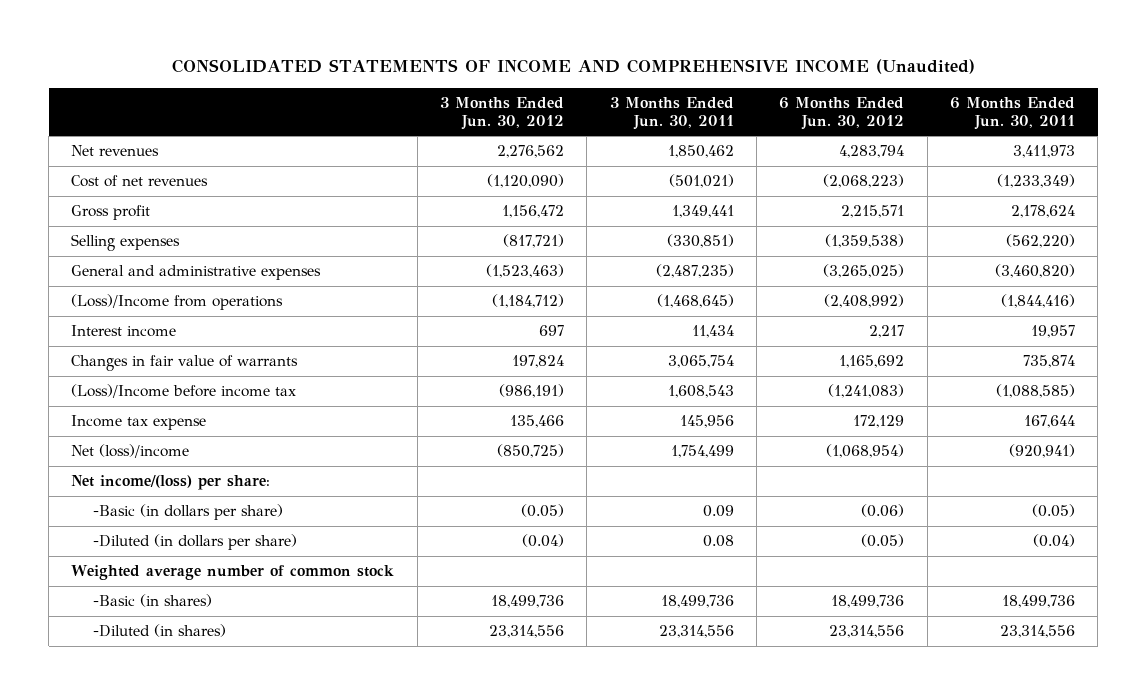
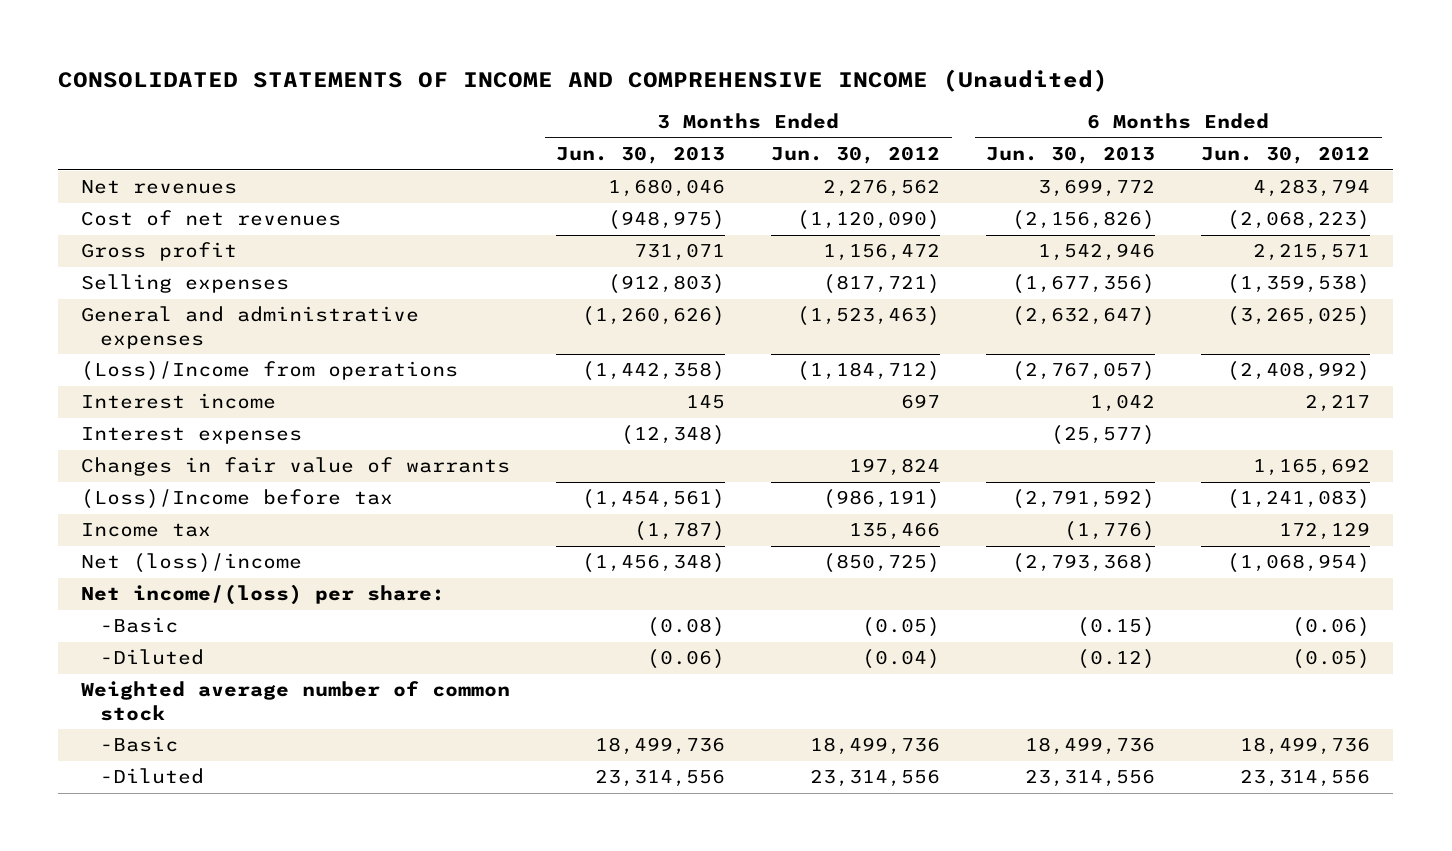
- | 3 Months Ended Jun. 30, 2012 | 3 Months Ended Jun. 30, 2011 | 6 Months Ended Jun. 30, 2012 | 6 Months Ended Jun. 30, 2011
+ | 3 Months Ended Jun. 30, 2013 | 3 Months Ended Jun. 30, 2012 | 6 Months Ended Jun. 30, 2013 | 6 Months Ended Jun. 30, 2012
+ Interest expenses | (12,348) | | (25,577) |
- (Loss)/Income before income tax | (986,191) | 1,608,543 | (1,241,083) | (1,088,585)
- Income tax expense | 135,466 | 145,956 | 172,129 | 167,644
+ (Loss)/Income before tax | (1,454,561) | (986,191) | (2,791,592) | (1,241,083)
+ Income tax | (1,787) | 135,466 | (1,776) | 172,129
- -Basic (in dollars per share) | (0.05) | 0.09 | (0.06) | (0.05)
- -Diluted (in dollars per share) | (0.04) | 0.08 | (0.05) | (0.04)
+ -Basic | (0.08) | (0.05) | (0.15) | (0.06)
+ -Diluted | (0.06) | (0.04) | (0.12) | (0.05)
- -Basic (in shares) | 18,499,736 | 18,499,736 | 18,499,736 | 18,499,736
- -Diluted (in shares) | 23,314,556 | 23,314,556 | 23,314,556 | 23,314,556
+ -Basic | 18,499,736 | 18,499,736 | 18,499,736 | 18,499,736
+ -Diluted | 23,314,556 | 23,314,556 | 23,314,556 | 23,314,556

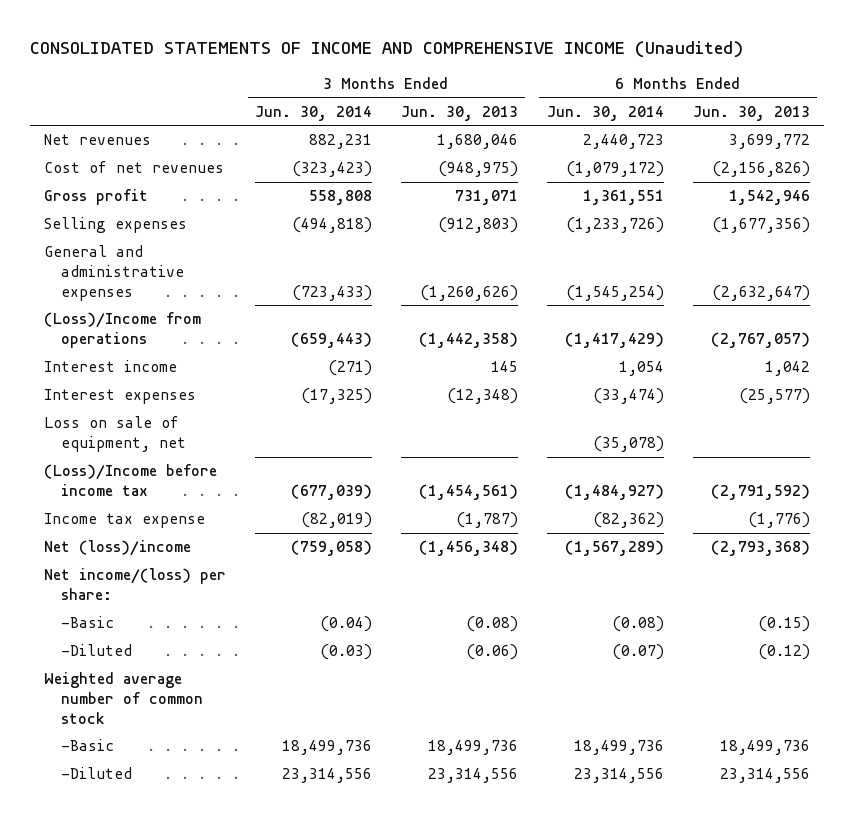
- | 3 Months Ended Jun. 30, 2013 | 3 Months Ended Jun. 30, 2012 | 6 Months Ended Jun. 30, 2013 | 6 Months Ended Jun. 30, 2012
+ | 3 Months Ended Jun. 30, 2014 | 3 Months Ended Jun. 30, 2013 | 6 Months Ended Jun. 30, 2014 | 6 Months Ended Jun. 30, 2013
- Changes in fair value of warrants | | 197,824 | | 1,165,692
- (Loss)/Income before tax | (1,454,561) | (986,191) | (2,791,592) | (1,241,083)
- Income tax | (1,787) | 135,466 | (1,776) | 172,129
+ Loss on sale of equipment, net | | | (35,078) |
+ (Loss)/Income before income tax | (677,039) | (1,454,561) | (1,484,927) | (2,791,592)
+ Income tax expense | (82,019) | (1,787) | (82,362) | (1,776)

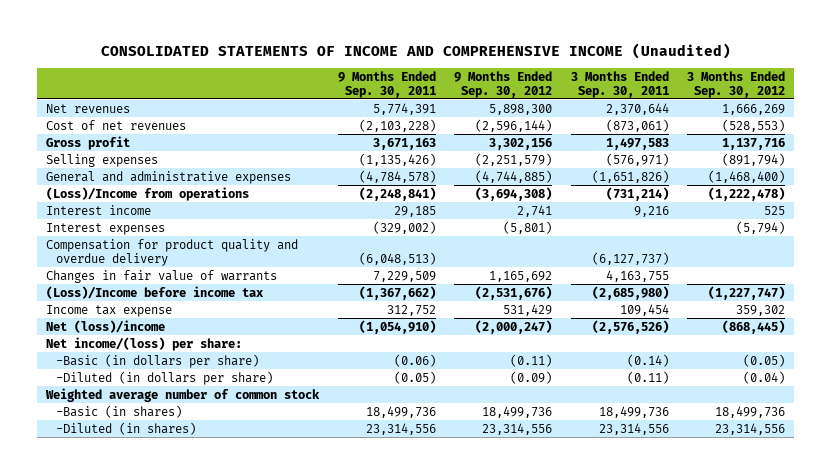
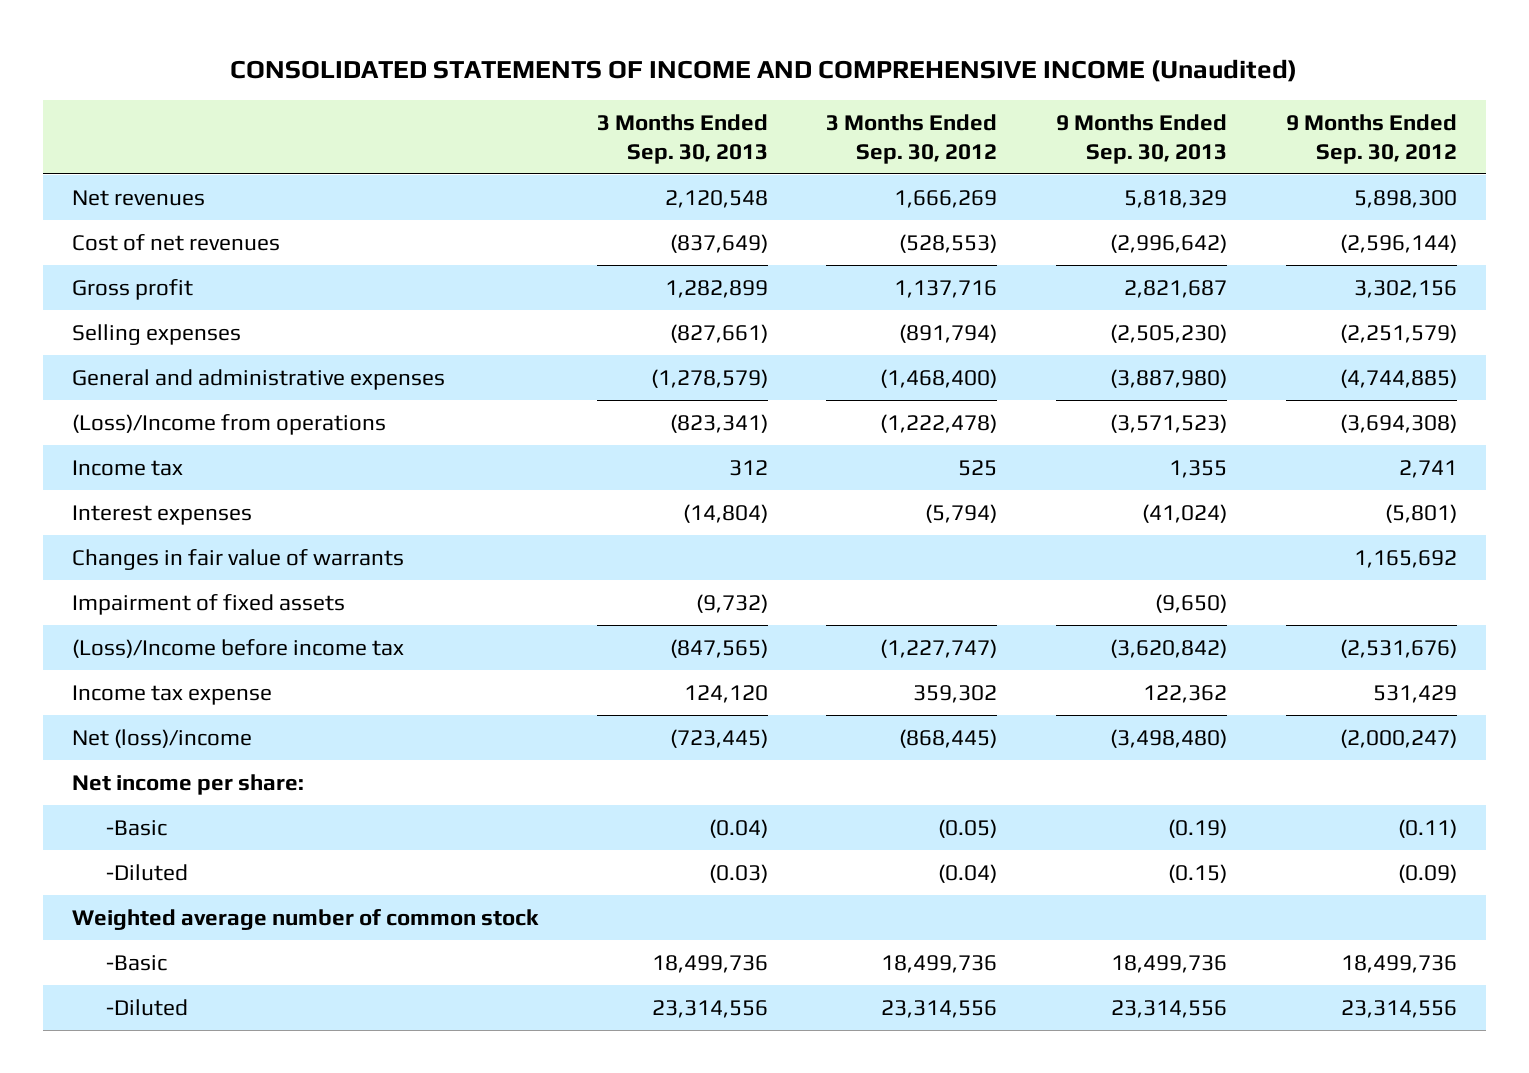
- | 9 Months Ended Sep. 30, 2011 | 9 Months Ended Sep. 30, 2012 | 3 Months Ended Sep. 30, 2011 | 3 Months Ended Sep. 30, 2012
+ | 3 Months Ended Sep. 30, 2013 | 3 Months Ended Sep. 30, 2012 | 9 Months Ended Sep. 30, 2013 | 9 Months Ended Sep. 30, 2012
- Interest income | 29,185 | 2,741 | 9,216 | 525
+ Income tax | 312 | 525 | 1,355 | 2,741
- Compensation for product quality and overdue delivery | (6,048,513) | | (6,127,737) |
+ Impairment of fixed assets | (9,732) | | (9,650) |
- Net income/(loss) per share:
- -Basic (in dollars per share) | (0.06) | (0.11) | (0.14) | (0.05)
- -Diluted (in dollars per share) | (0.05) | (0.09) | (0.11) | (0.04)
+ Net income per share:
+ -Basic | (0.04) | (0.05) | (0.19) | (0.11)
+ -Diluted | (0.03) | (0.04) | (0.15) | (0.09)
- -Basic (in shares) | 18,499,736 | 18,499,736 | 18,499,736 | 18,499,736
- -Diluted (in shares) | 23,314,556 | 23,314,556 | 23,314,556 | 23,314,556
+ -Basic | 18,499,736 | 18,499,736 | 18,499,736 | 18,499,736
+ -Diluted | 23,314,556 | 23,314,556 | 23,314,556 | 23,314,556

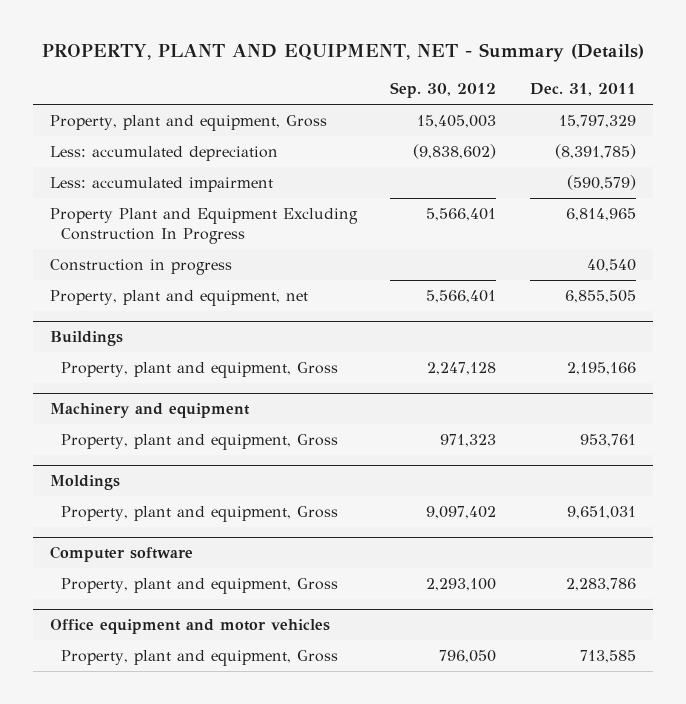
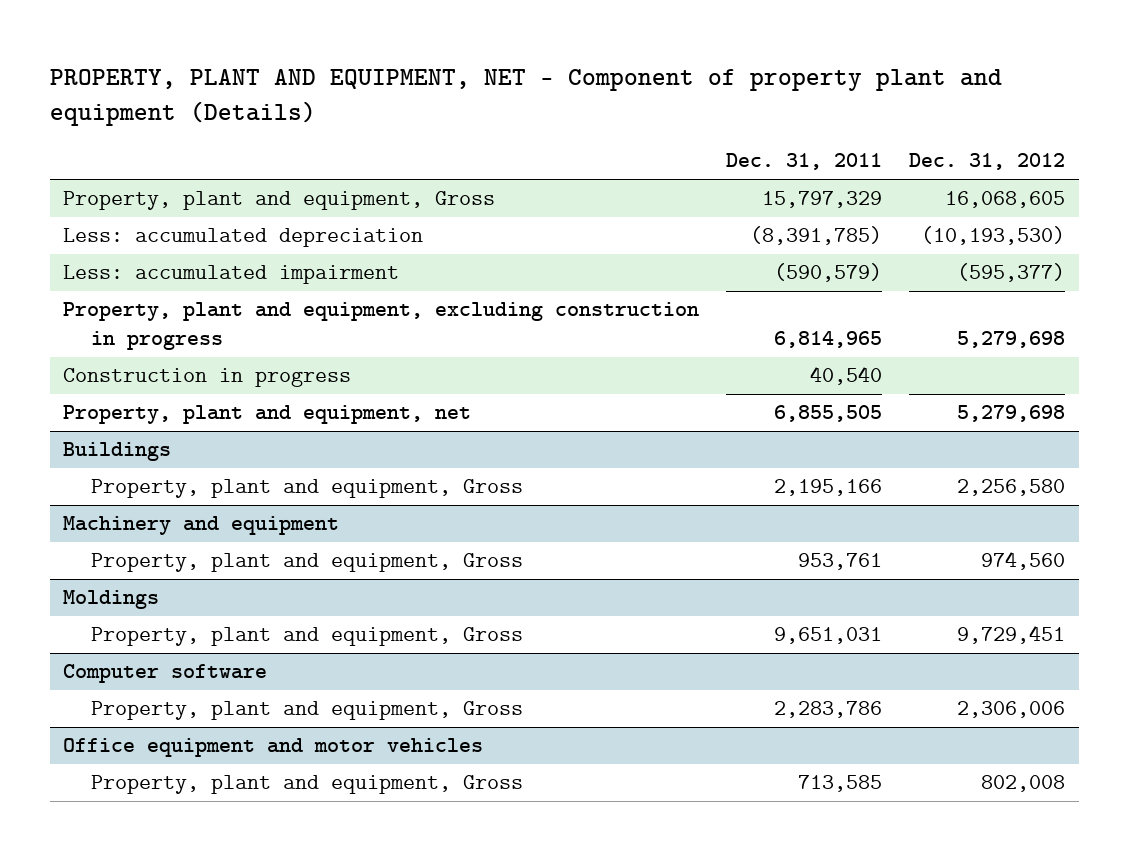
- PROPERTY, PLANT AND EQUIPMENT, NET - Summary (Details)
+ PROPERTY, PLANT AND EQUIPMENT, NET - Component of property plant and equipment (Details)
- | Sep. 30, 2012 | Dec. 31, 2011
+ | Dec. 31, 2011 | Dec. 31, 2012
- Property Plant and Equipment Excluding Construction In Progress | 5,566,401 | 6,814,965
+ Property, plant and equipment, excluding construction in progress | 6,814,965 | 5,279,698

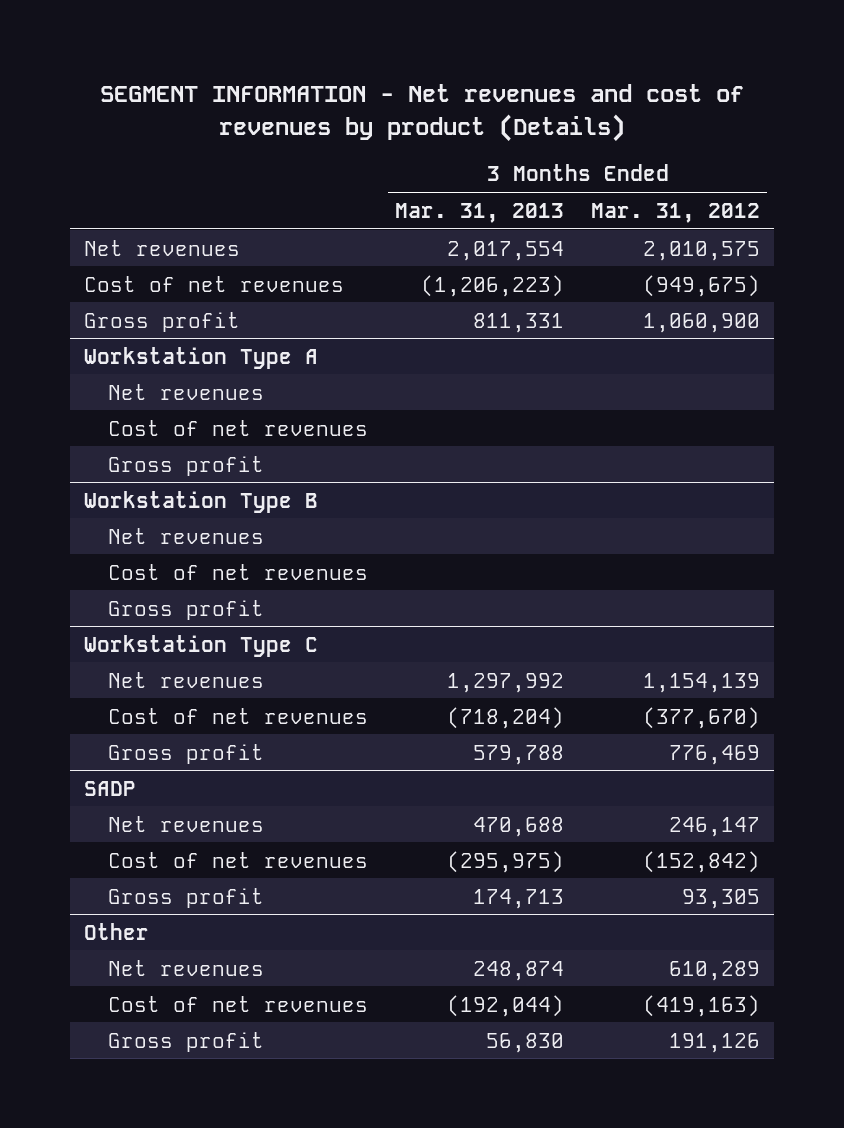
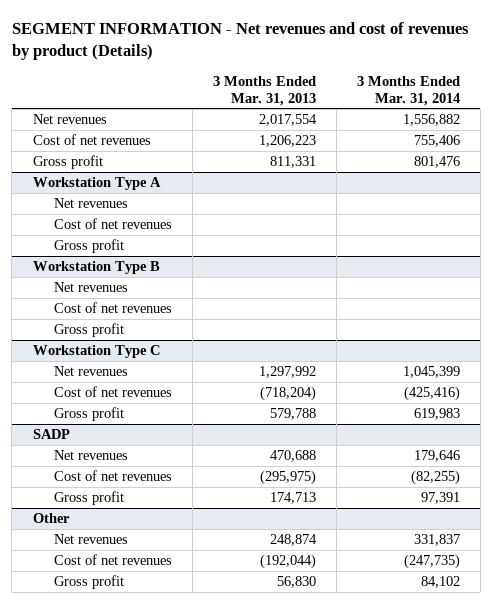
- | 3 Months Ended Mar. 31, 2013 | 3 Months Ended Mar. 31, 2012
+ | 3 Months Ended Mar. 31, 2013 | 3 Months Ended Mar. 31, 2014
- Cost of net revenues | (1,206,223) | (949,675)
+ Cost of net revenues | 1,206,223 | 755,406

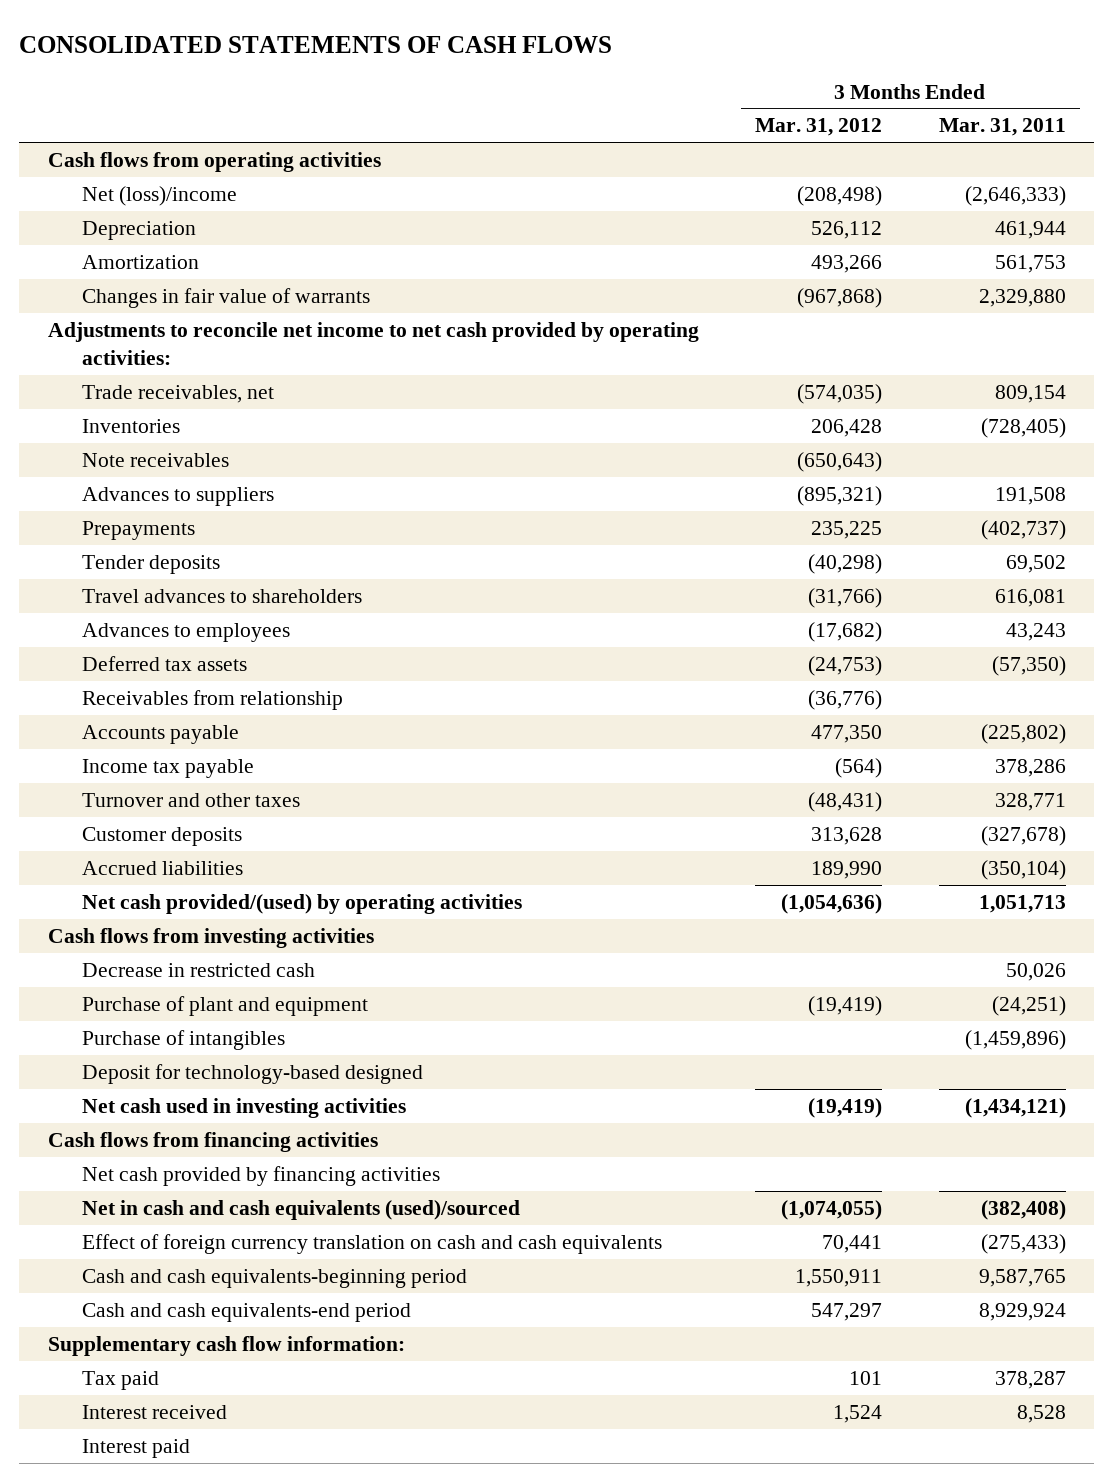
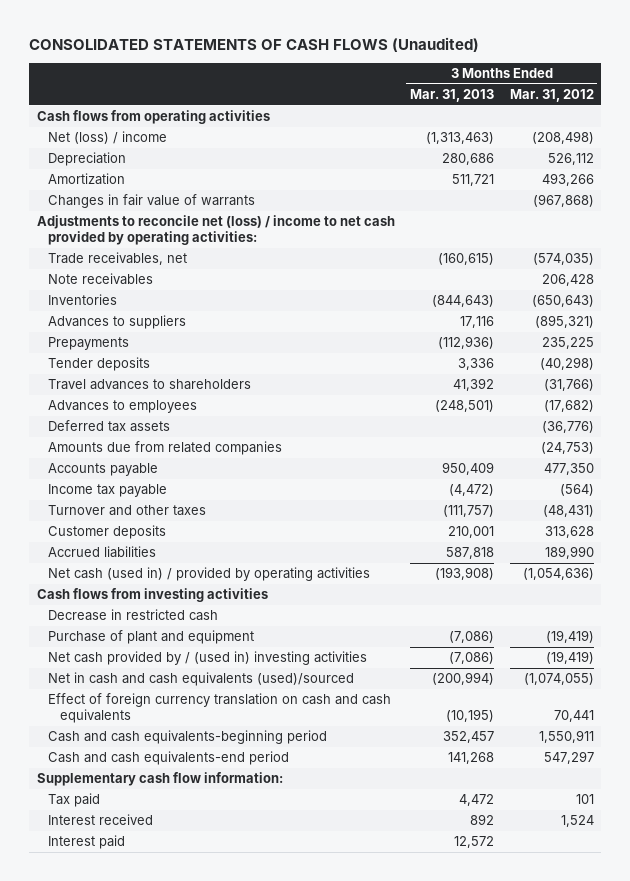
- CONSOLIDATED STATEMENTS OF CASH FLOWS
+ CONSOLIDATED STATEMENTS OF CASH FLOWS (Unaudited)
- | 3 Months Ended Mar. 31, 2012 | 3 Months Ended Mar. 31, 2011
+ | 3 Months Ended Mar. 31, 2013 | 3 Months Ended Mar. 31, 2012
- Net (loss)/income | (208,498) | (2,646,333)
+ Net (loss) / income | (1,313,463) | (208,498)
- Adjustments to reconcile net income to net cash provided by operating activities:
+ Adjustments to reconcile net (loss) / income to net cash provided by operating activities:
- Inventories | 206,428 | (728,405)
- Note receivables | (650,643) |
+ Note receivables | | 206,428
+ Inventories | (844,643) | (650,643)
- Deferred tax assets | (24,753) | (57,350)
- Receivables from relationship | (36,776) |
+ Deferred tax assets | | (36,776)
+ Amounts due from related companies | | (24,753)
- Net cash provided/(used) by operating activities | (1,054,636) | 1,051,713
+ Net cash (used in) / provided by operating activities | (193,908) | (1,054,636)
- Purchase of intangibles | | (1,459,896)
- Deposit for technology-based designed
- Net cash used in investing activities | (19,419) | (1,434,121)
- Cash flows from financing activities
- Net cash provided by financing activities
+ Net cash provided by / (used in) investing activities | (7,086) | (19,419)

